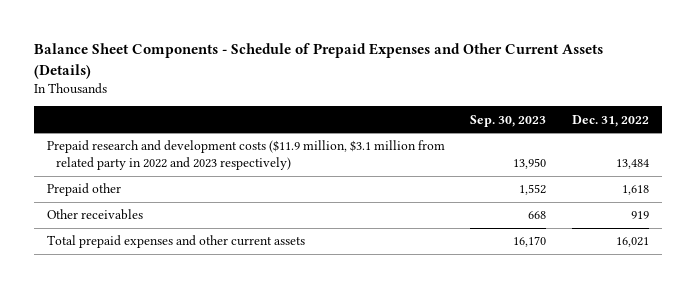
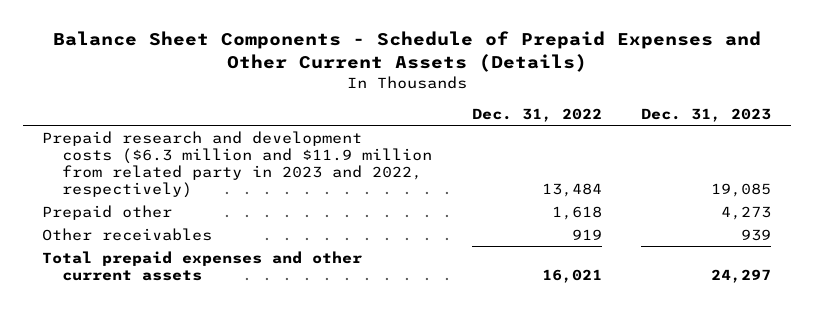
- | Sep. 30, 2023 | Dec. 31, 2022
+ | Dec. 31, 2022 | Dec. 31, 2023
- Prepaid research and development costs ($11.9 million, $3.1 million from related party in 2022 and 2023 respectively) | 13,950 | 13,484
+ Prepaid research and development costs ($6.3 million and $11.9 million from related party in 2023 and 2022, respectively) | 13,484 | 19,085

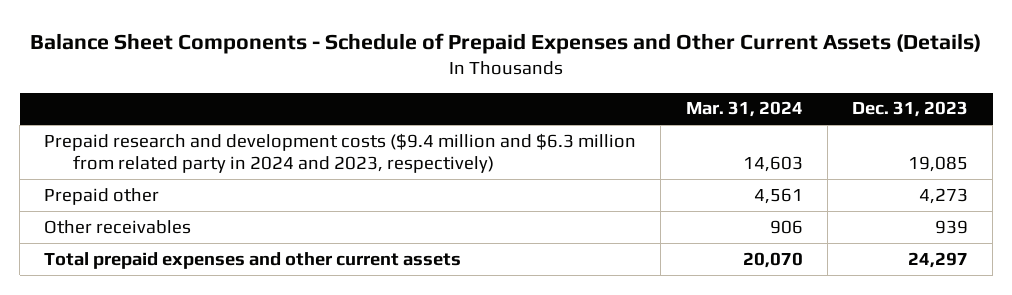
- | Dec. 31, 2022 | Dec. 31, 2023
+ | Mar. 31, 2024 | Dec. 31, 2023
- Prepaid research and development costs ($6.3 million and $11.9 million from related party in 2023 and 2022, respectively) | 13,484 | 19,085
+ Prepaid research and development costs ($9.4 million and $6.3 million from related party in 2024 and 2023, respectively) | 14,603 | 19,085

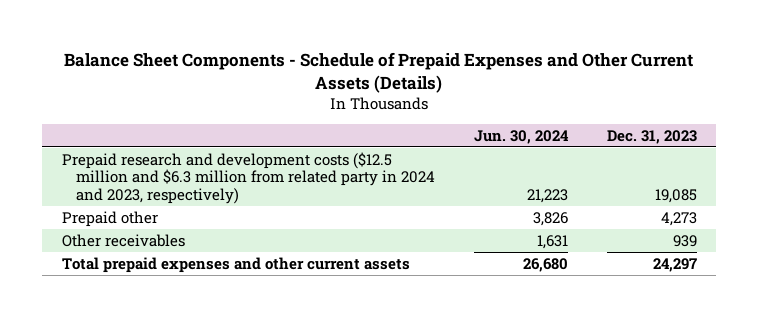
- | Mar. 31, 2024 | Dec. 31, 2023
+ | Jun. 30, 2024 | Dec. 31, 2023
- Prepaid research and development costs ($9.4 million and $6.3 million from related party in 2024 and 2023, respectively) | 14,603 | 19,085
+ Prepaid research and development costs ($12.5 million and $6.3 million from related party in 2024 and 2023, respectively) | 21,223 | 19,085

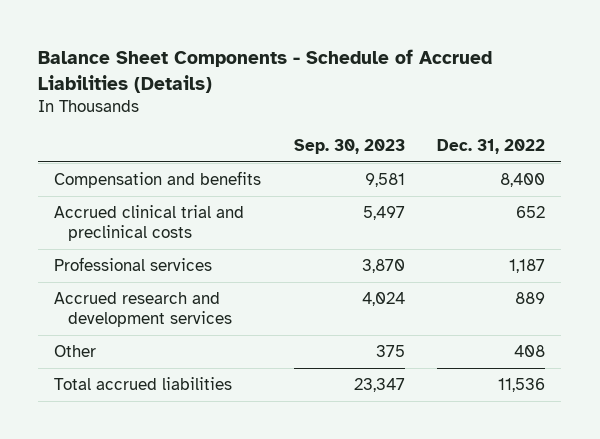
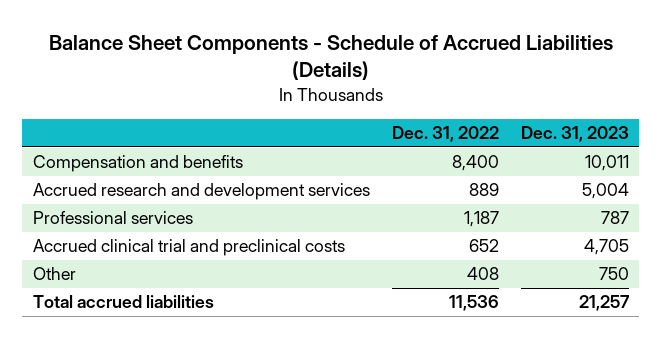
- | Sep. 30, 2023 | Dec. 31, 2022
+ | Dec. 31, 2022 | Dec. 31, 2023
moved down: Professional services | 1,187 | 787
moved down: Accrued clinical trial and preclinical costs | 652 | 4,705

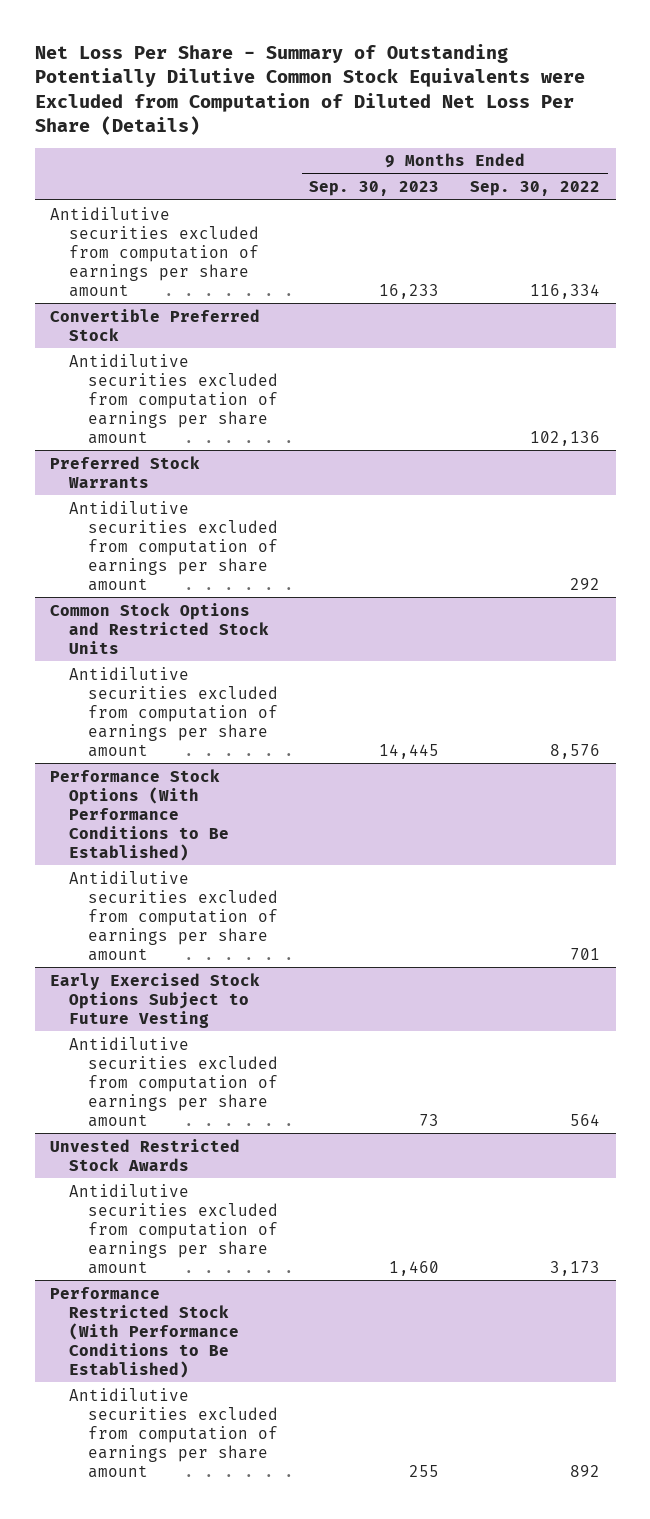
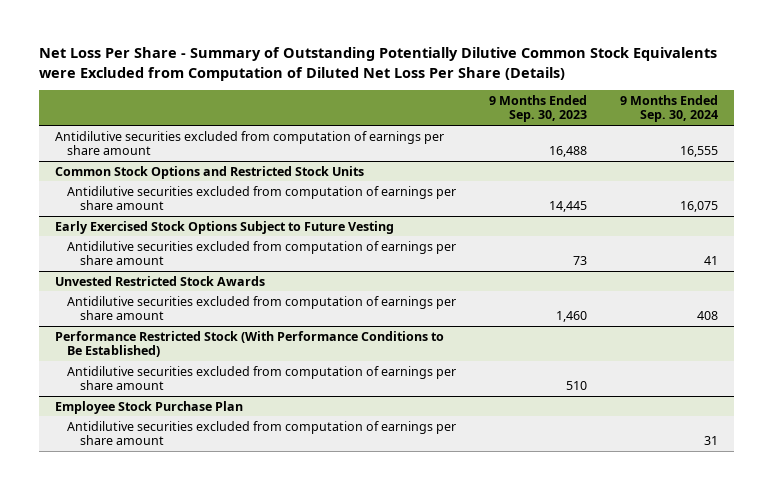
- | 9 Months Ended Sep. 30, 2023 | 9 Months Ended Sep. 30, 2022
+ | 9 Months Ended Sep. 30, 2023 | 9 Months Ended Sep. 30, 2024
- Antidilutive securities excluded from computation of earnings per share amount | 16,233 | 116,334
- Convertible Preferred Stock
- Antidilutive securities excluded from computation of earnings per share amount | | 102,136
- Preferred Stock Warrants
- Antidilutive securities excluded from computation of earnings per share amount | | 292
+ Antidilutive securities excluded from computation of earnings per share amount | 16,488 | 16,555
- Performance Stock Options (With Performance Conditions to Be Established)
- Antidilutive securities excluded from computation of earnings per share amount | | 701
@ Performance Restricted Stock (With Performance Conditions to Be Established)
- Antidilutive securities excluded from computation of earnings per share amount | 255 | 892
+ Antidilutive securities excluded from computation of earnings per share amount | 510 |
+ Employee Stock Purchase Plan
+ Antidilutive securities excluded from computation of earnings per share amount | | 31

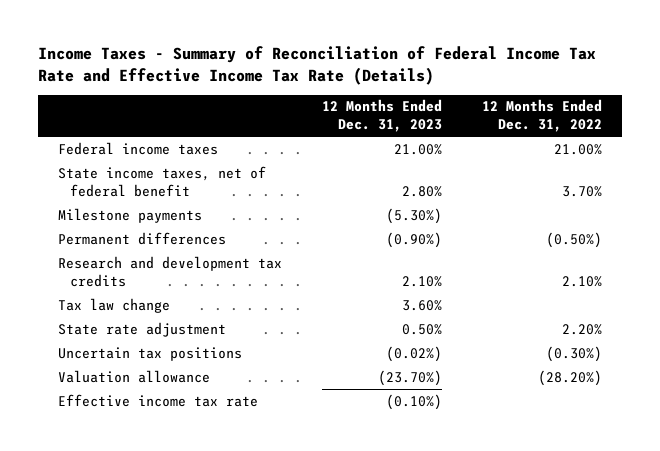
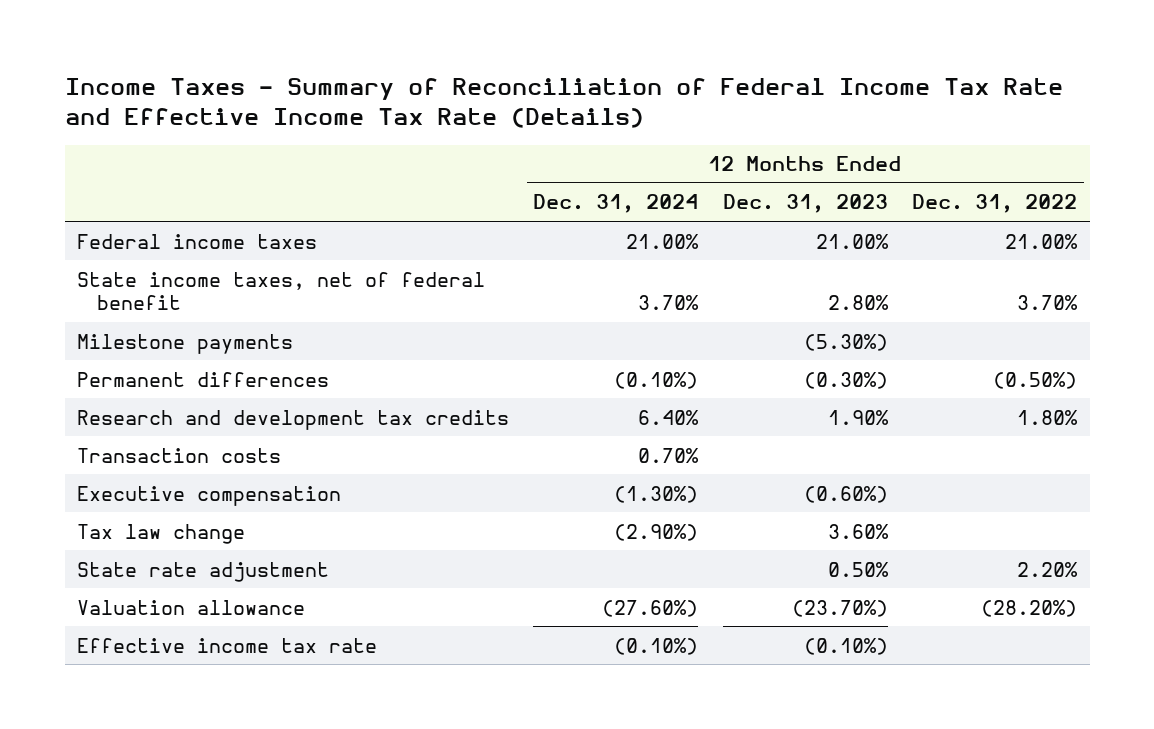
- | 12 Months Ended Dec. 31, 2023 | 12 Months Ended Dec. 31, 2022
+ | 12 Months Ended Dec. 31, 2024 | 12 Months Ended Dec. 31, 2023 | 12 Months Ended Dec. 31, 2022
- Permanent differences | (0.90%) | (0.50%)
- Research and development tax credits | 2.10% | 2.10%
+ Permanent differences | (0.10%) | (0.30%) | (0.50%)
+ Research and development tax credits | 6.40% | 1.90% | 1.80%
+ Transaction costs | 0.70% | |
+ Executive compensation | (1.30%) | (0.60%) |
- Uncertain tax positions | (0.02%) | (0.30%)

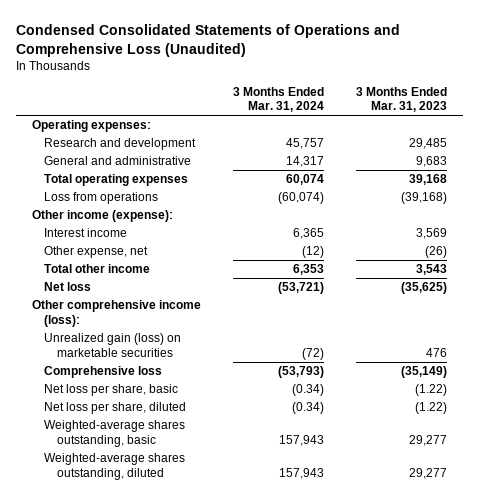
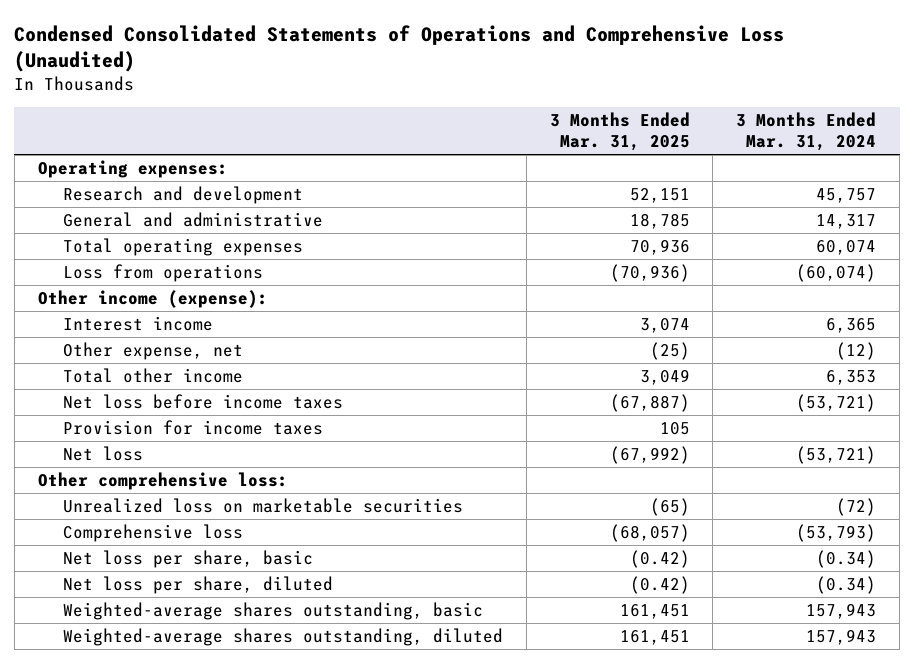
- | 3 Months Ended Mar. 31, 2024 | 3 Months Ended Mar. 31, 2023
+ | 3 Months Ended Mar. 31, 2025 | 3 Months Ended Mar. 31, 2024
+ Net loss before income taxes | (67,887) | (53,721)
+ Provision for income taxes | 105 |
- Other comprehensive income (loss):
- Unrealized gain (loss) on marketable securities | (72) | 476
+ Other comprehensive loss:
+ Unrealized loss on marketable securities | (65) | (72)

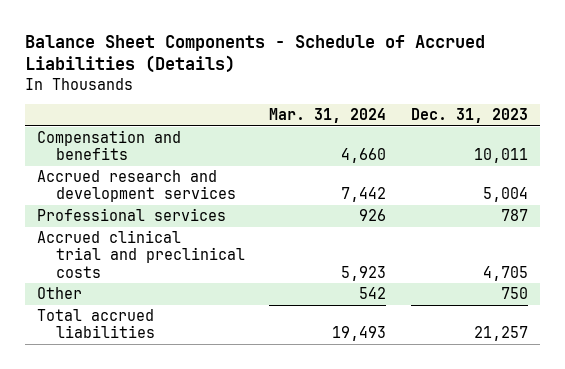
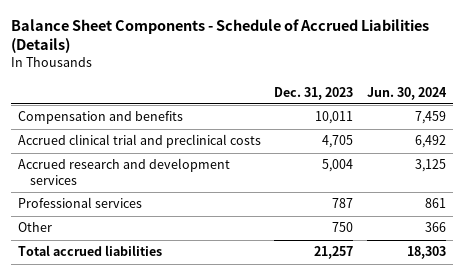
- | Mar. 31, 2024 | Dec. 31, 2023
+ | Dec. 31, 2023 | Jun. 30, 2024
moved up: Accrued clinical trial and preclinical costs | 4,705 | 6,492

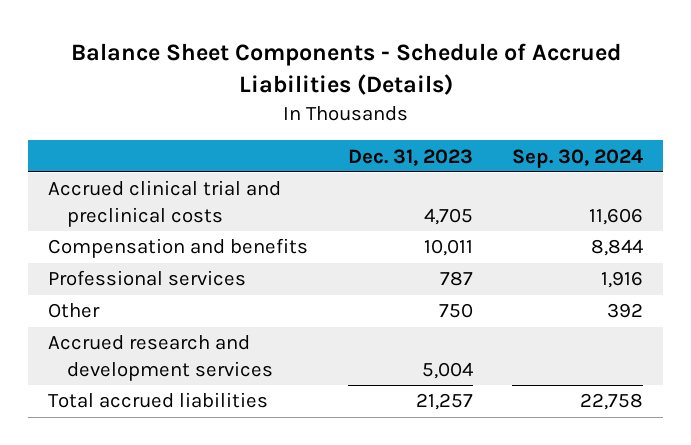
- | Dec. 31, 2023 | Jun. 30, 2024
+ | Dec. 31, 2023 | Sep. 30, 2024
moved down: Compensation and benefits | 10,011 | 8,844
moved down: Accrued research and development services | 5,004 |

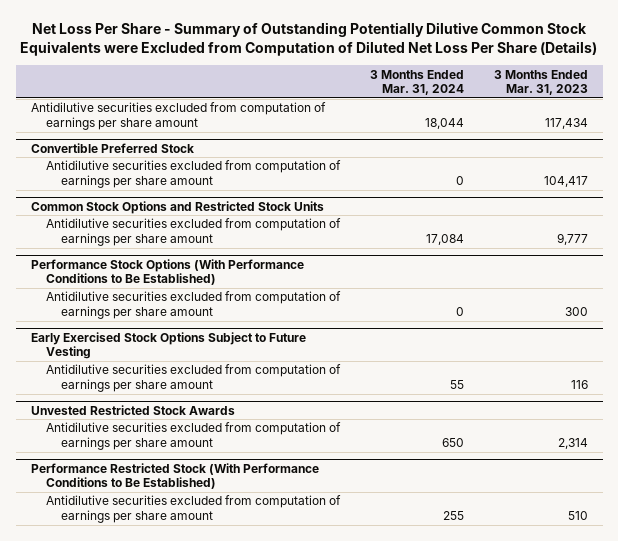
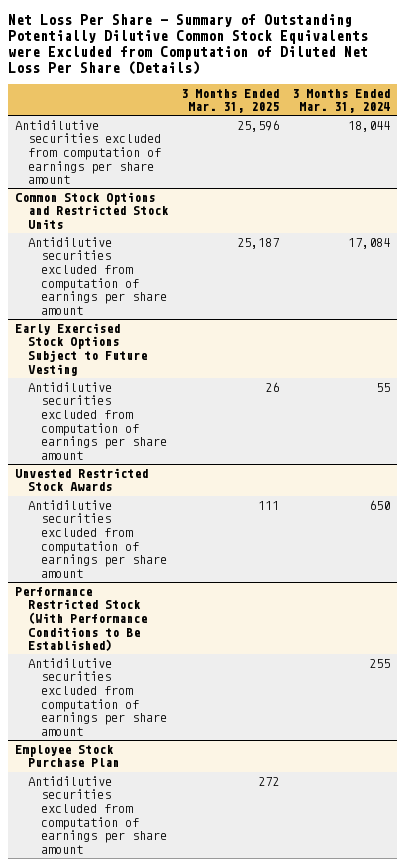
- | 3 Months Ended Mar. 31, 2024 | 3 Months Ended Mar. 31, 2023
+ | 3 Months Ended Mar. 31, 2025 | 3 Months Ended Mar. 31, 2024
- Convertible Preferred Stock
- Antidilutive securities excluded from computation of earnings per share amount | 0 | 104,417
- Performance Stock Options (With Performance Conditions to Be Established)
- Antidilutive securities excluded from computation of earnings per share amount | 0 | 300
+ Employee Stock Purchase Plan
+ Antidilutive securities excluded from computation of earnings per share amount | 272 |

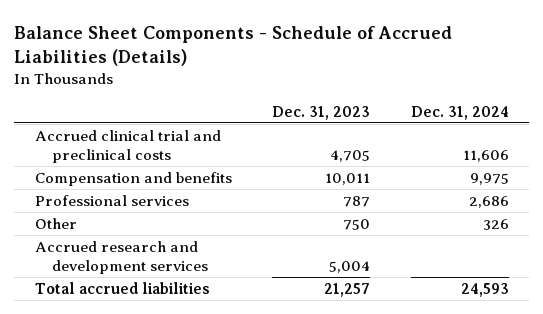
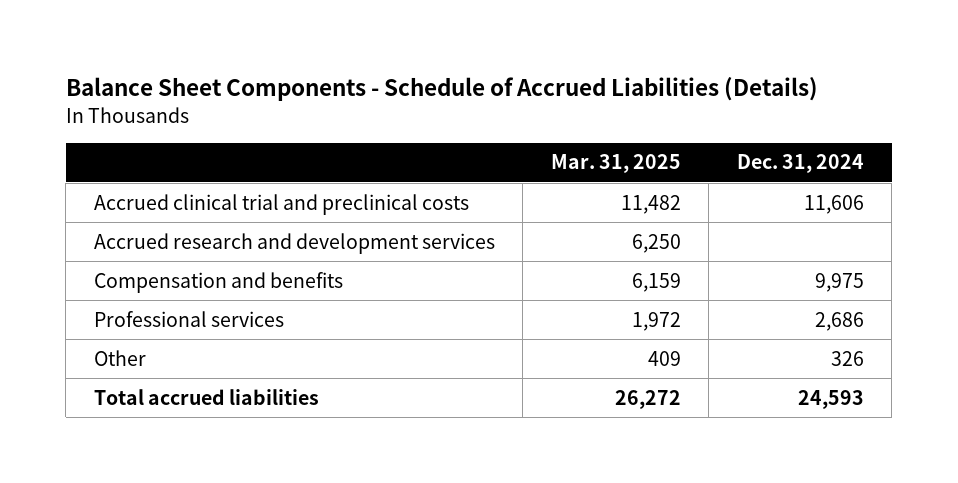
- | Dec. 31, 2023 | Dec. 31, 2024
+ | Mar. 31, 2025 | Dec. 31, 2024
moved up: Accrued research and development services | 6,250 |

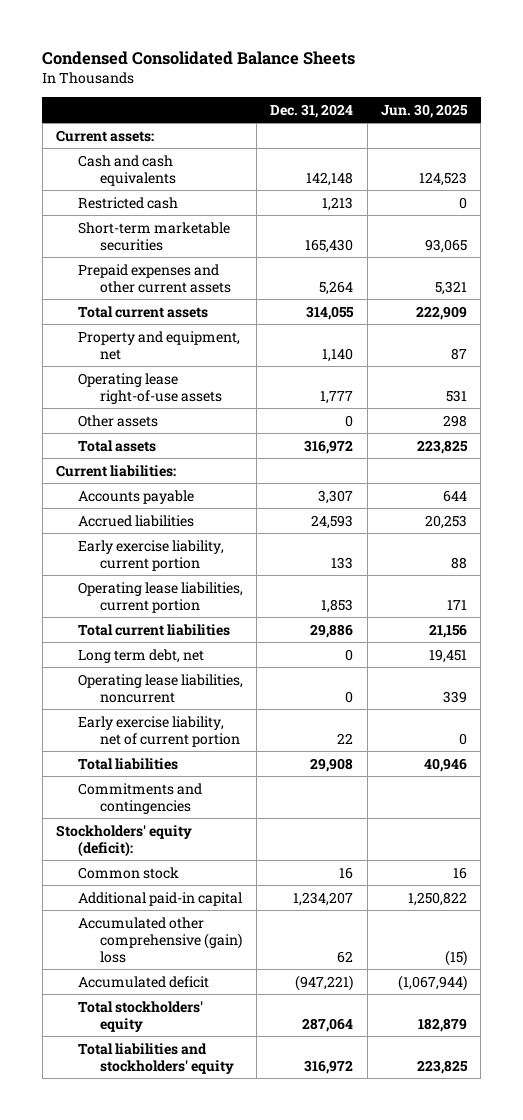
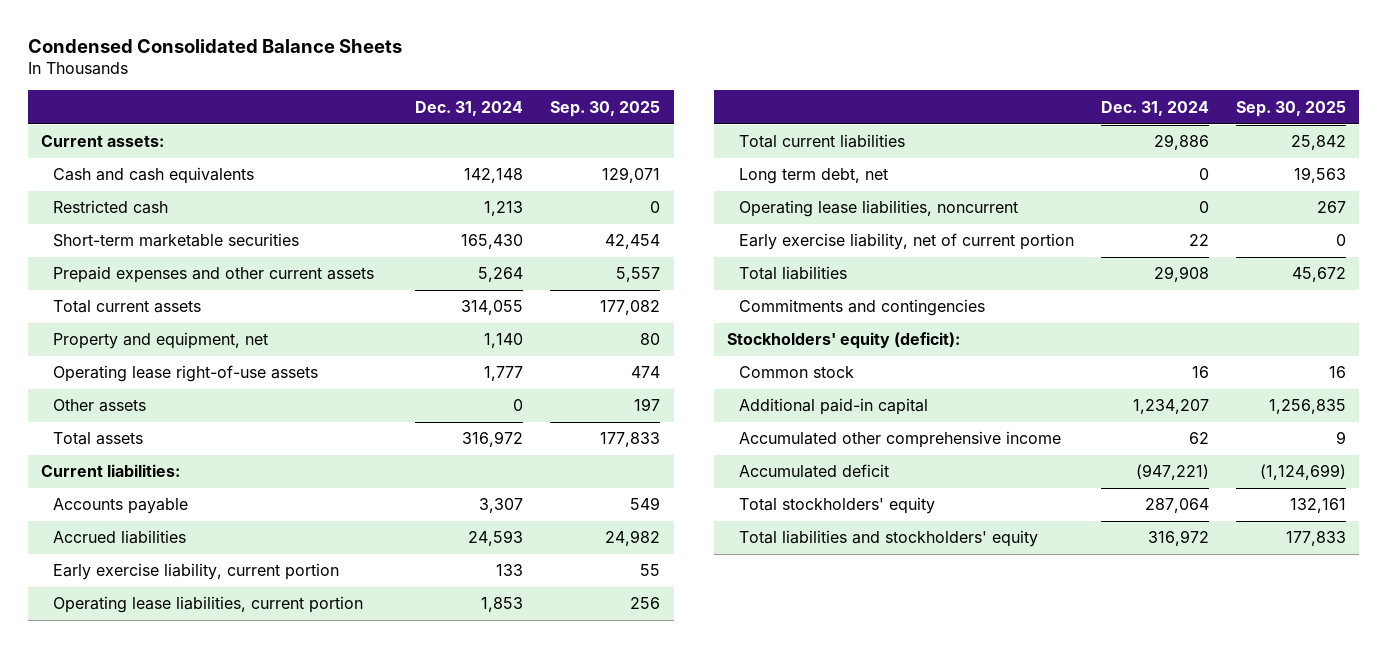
- | Dec. 31, 2024 | Jun. 30, 2025
+ | Dec. 31, 2024 | Sep. 30, 2025
- Accumulated other comprehensive (gain) loss | 62 | (15)
+ Accumulated other comprehensive income | 62 | 9

